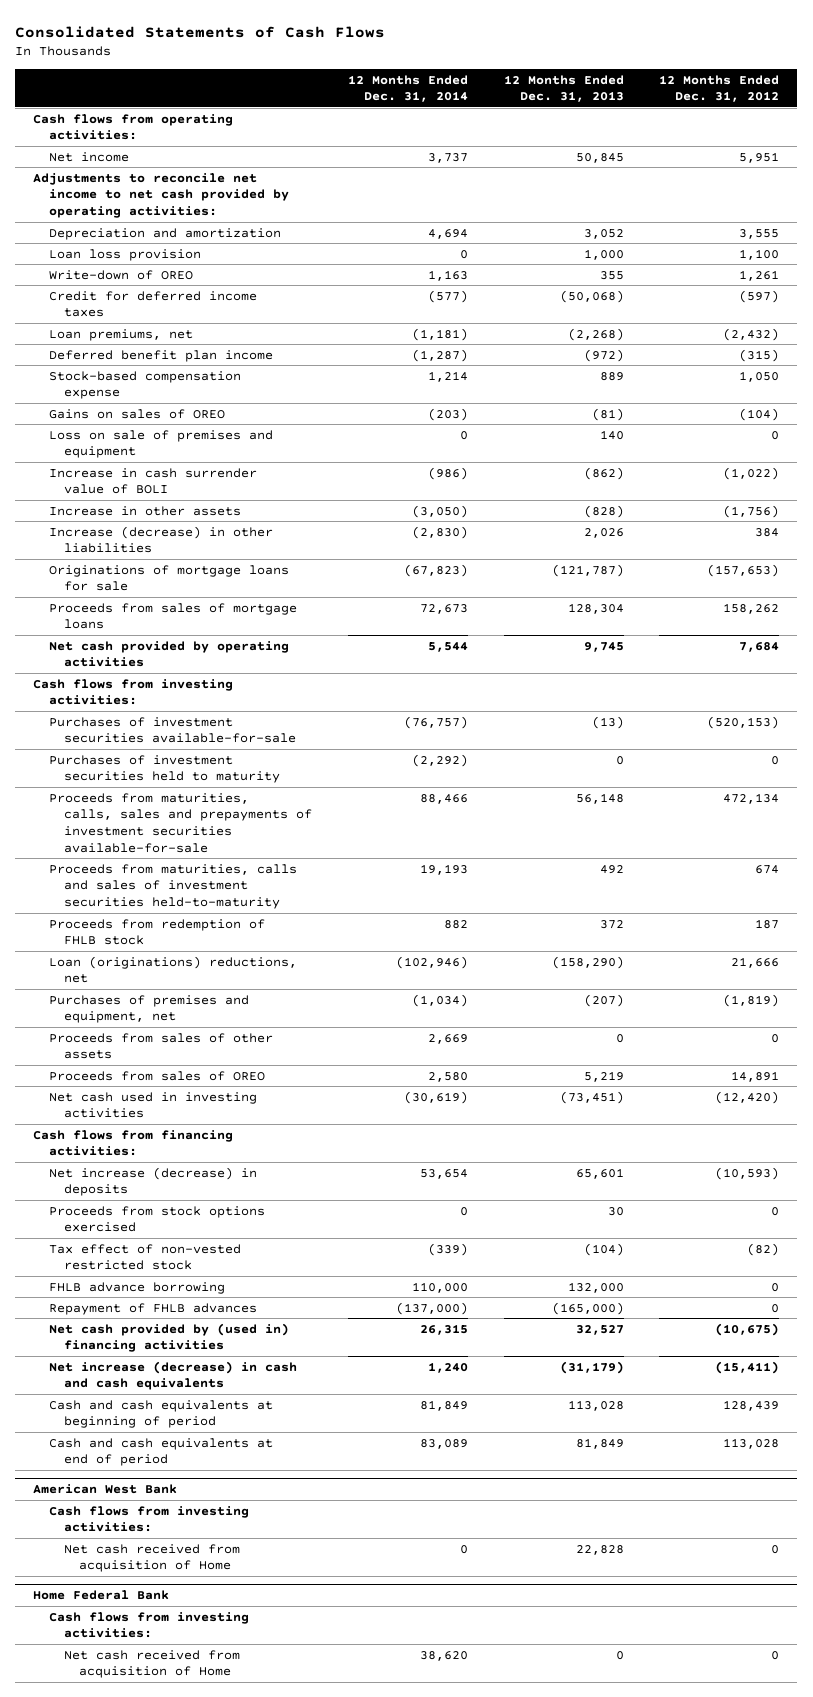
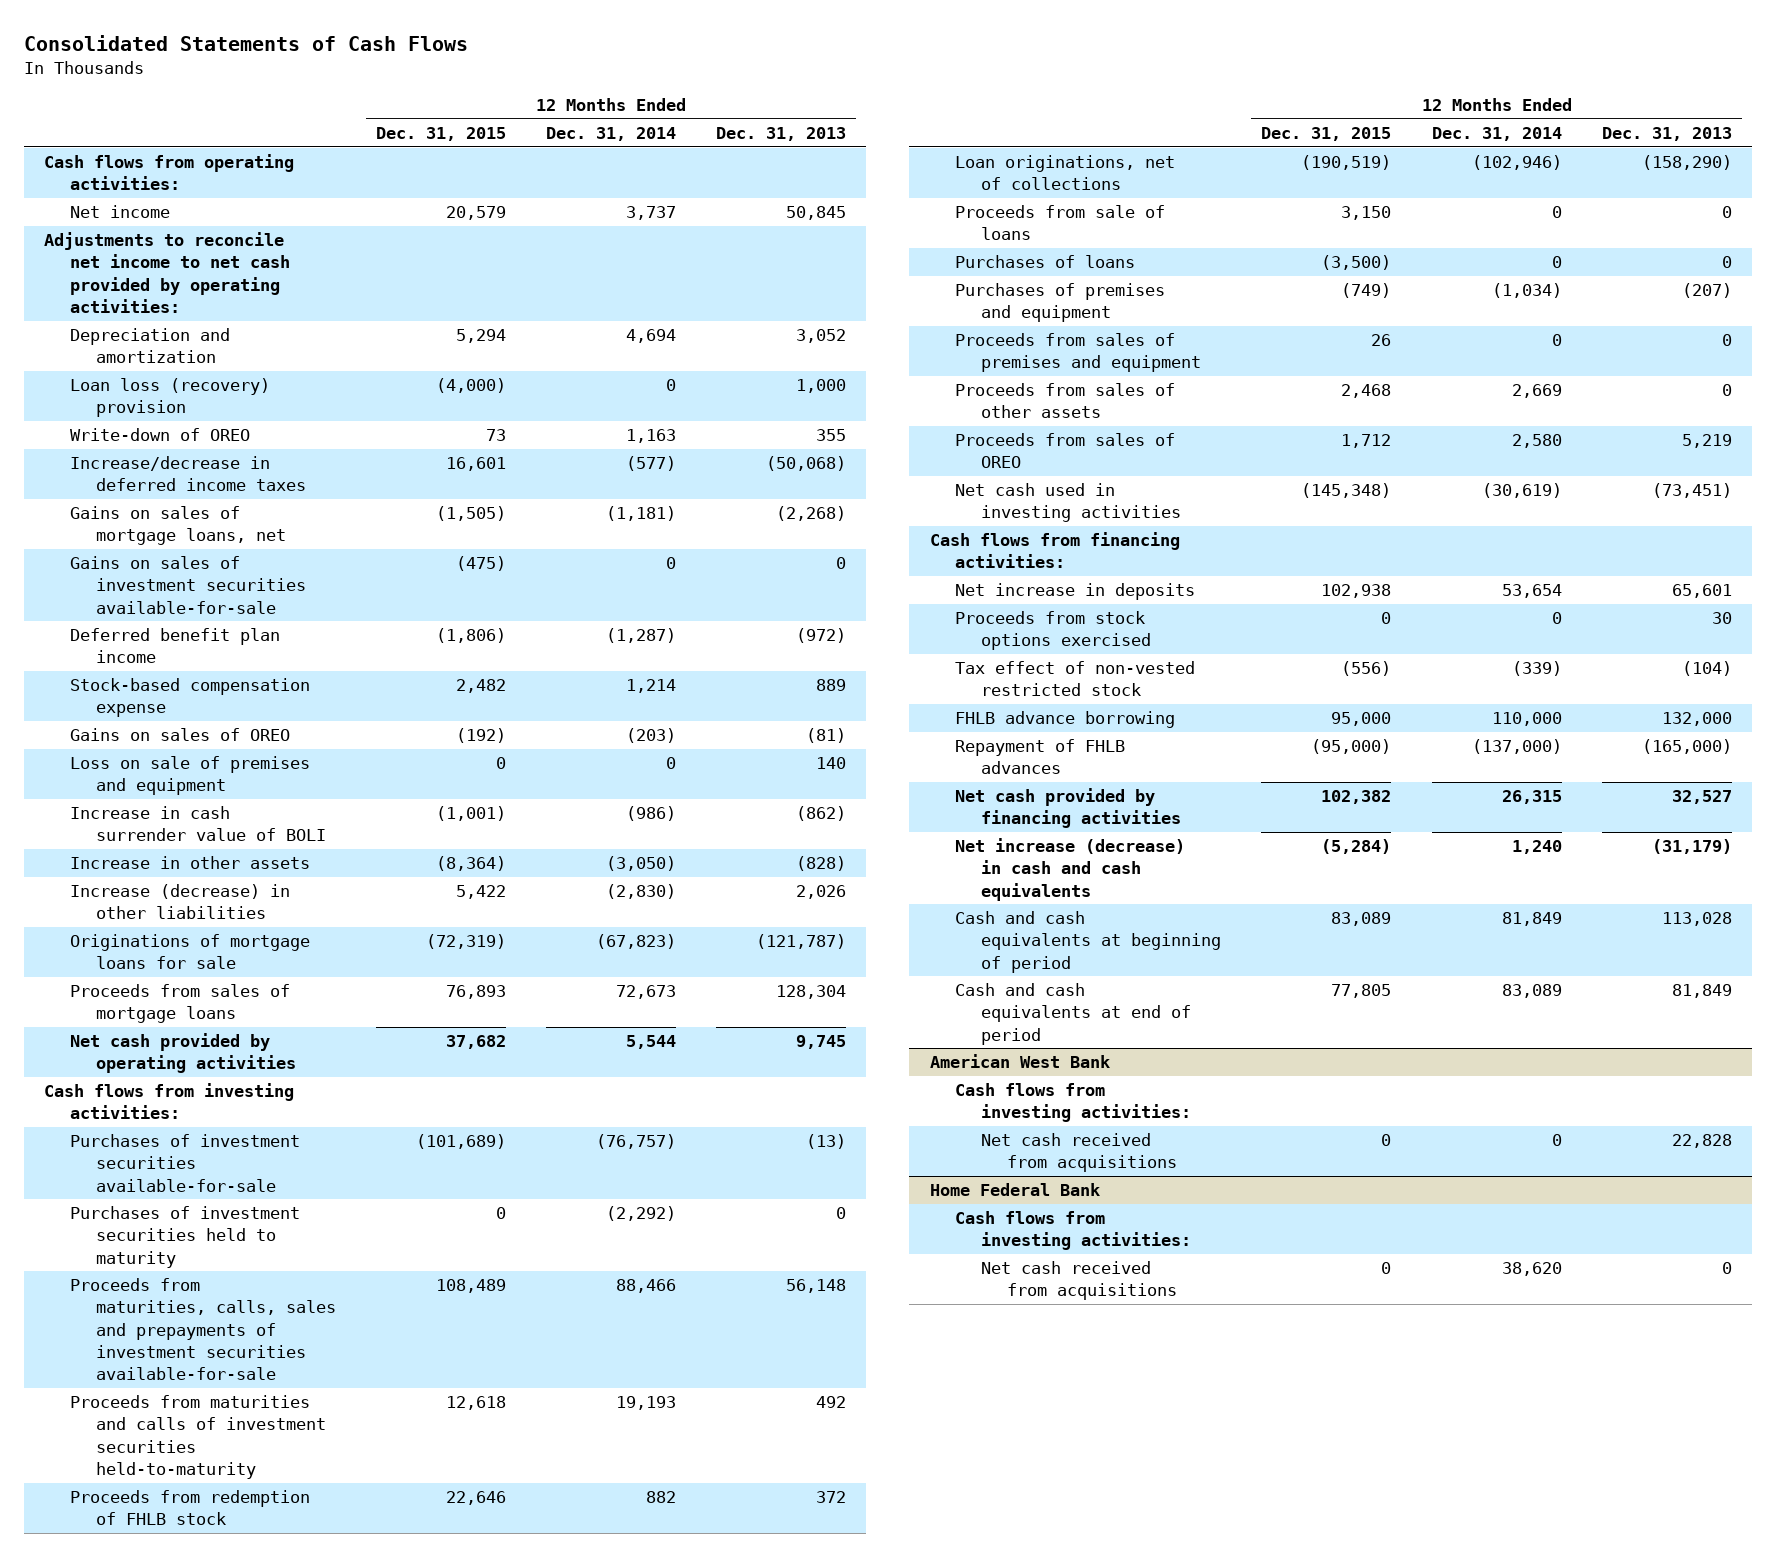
- | 12 Months Ended Dec. 31, 2014 | 12 Months Ended Dec. 31, 2013 | 12 Months Ended Dec. 31, 2012
+ | 12 Months Ended Dec. 31, 2015 | 12 Months Ended Dec. 31, 2014 | 12 Months Ended Dec. 31, 2013
- Loan loss provision | 0 | 1,000 | 1,100
+ Loan loss (recovery) provision | (4,000) | 0 | 1,000
- Credit for deferred income taxes | (577) | (50,068) | (597)
- Loan premiums, net | (1,181) | (2,268) | (2,432)
+ Increase/decrease in deferred income taxes | 16,601 | (577) | (50,068)
+ Gains on sales of mortgage loans, net | (1,505) | (1,181) | (2,268)
+ Gains on sales of investment securities available-for-sale | (475) | 0 | 0
- Proceeds from maturities, calls and sales of investment securities held-to-maturity | 19,193 | 492 | 674
+ Proceeds from maturities and calls of investment securities held-to-maturity | 12,618 | 19,193 | 492
- Loan (originations) reductions, net | (102,946) | (158,290) | 21,666
- Purchases of premises and equipment, net | (1,034) | (207) | (1,819)
+ Loan originations, net of collections | (190,519) | (102,946) | (158,290)
+ Proceeds from sale of loans | 3,150 | 0 | 0
+ Purchases of loans | (3,500) | 0 | 0
+ Purchases of premises and equipment | (749) | (1,034) | (207)
+ Proceeds from sales of premises and equipment | 26 | 0 | 0
- Net increase (decrease) in deposits | 53,654 | 65,601 | (10,593)
+ Net increase in deposits | 102,938 | 53,654 | 65,601
- Net cash provided by (used in) financing activities | 26,315 | 32,527 | (10,675)
+ Net cash provided by financing activities | 102,382 | 26,315 | 32,527
@ American West Bank
- Net cash received from acquisition of Home | 0 | 22,828 | 0
+ Net cash received from acquisitions | 0 | 0 | 22,828
@ Home Federal Bank
- Net cash received from acquisition of Home | 38,620 | 0 | 0
+ Net cash received from acquisitions | 0 | 38,620 | 0

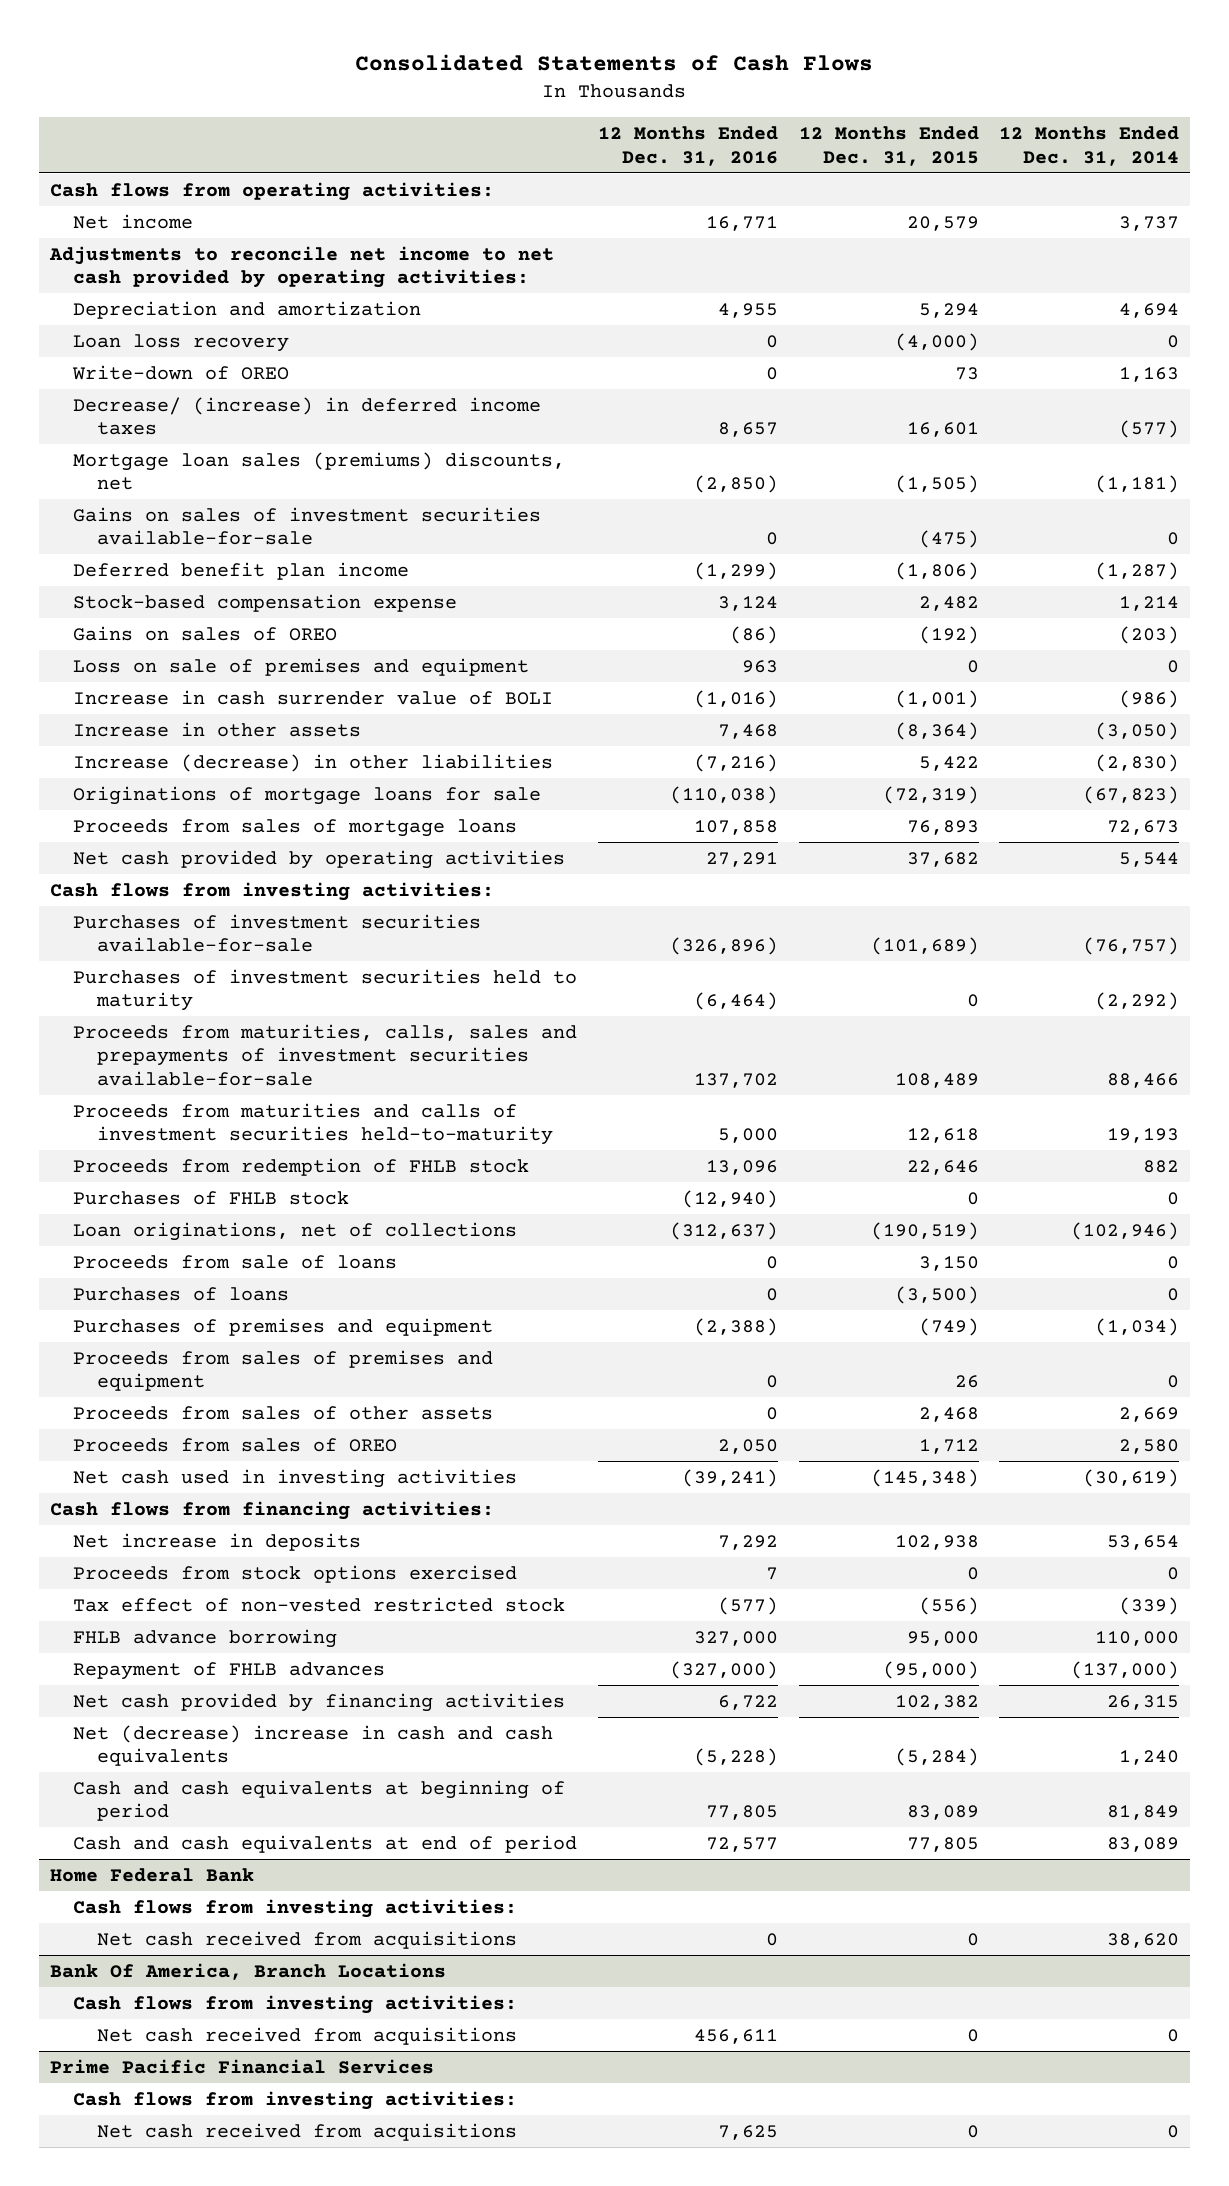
- | 12 Months Ended Dec. 31, 2015 | 12 Months Ended Dec. 31, 2014 | 12 Months Ended Dec. 31, 2013
+ | 12 Months Ended Dec. 31, 2016 | 12 Months Ended Dec. 31, 2015 | 12 Months Ended Dec. 31, 2014
- Loan loss (recovery) provision | (4,000) | 0 | 1,000
+ Loan loss recovery | 0 | (4,000) | 0
- Increase/decrease in deferred income taxes | 16,601 | (577) | (50,068)
- Gains on sales of mortgage loans, net | (1,505) | (1,181) | (2,268)
+ Decrease/ (increase) in deferred income taxes | 8,657 | 16,601 | (577)
+ Mortgage loan sales (premiums) discounts, net | (2,850) | (1,505) | (1,181)
+ Purchases of FHLB stock | (12,940) | 0 | 0
- Net increase (decrease) in cash and cash equivalents | (5,284) | 1,240 | (31,179)
+ Net (decrease) increase in cash and cash equivalents | (5,228) | (5,284) | 1,240
- American West Bank
- Cash flows from investing activities:
- Net cash received from acquisitions | 0 | 0 | 22,828
+ Bank Of America, Branch Locations
+ Cash flows from investing activities:
+ Net cash received from acquisitions | 456,611 | 0 | 0
+ Prime Pacific Financial Services
+ Cash flows from investing activities:
+ Net cash received from acquisitions | 7,625 | 0 | 0

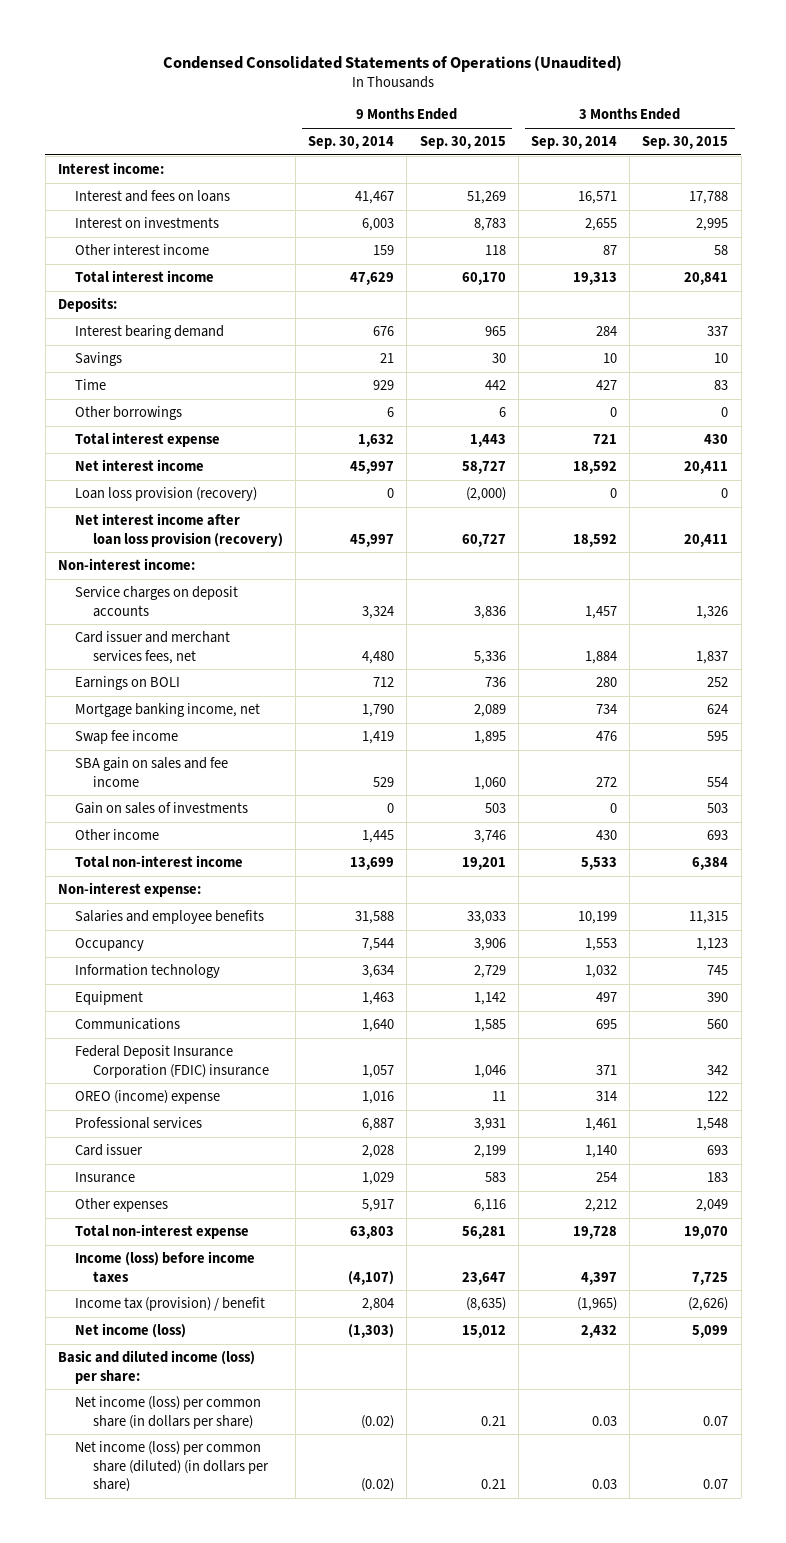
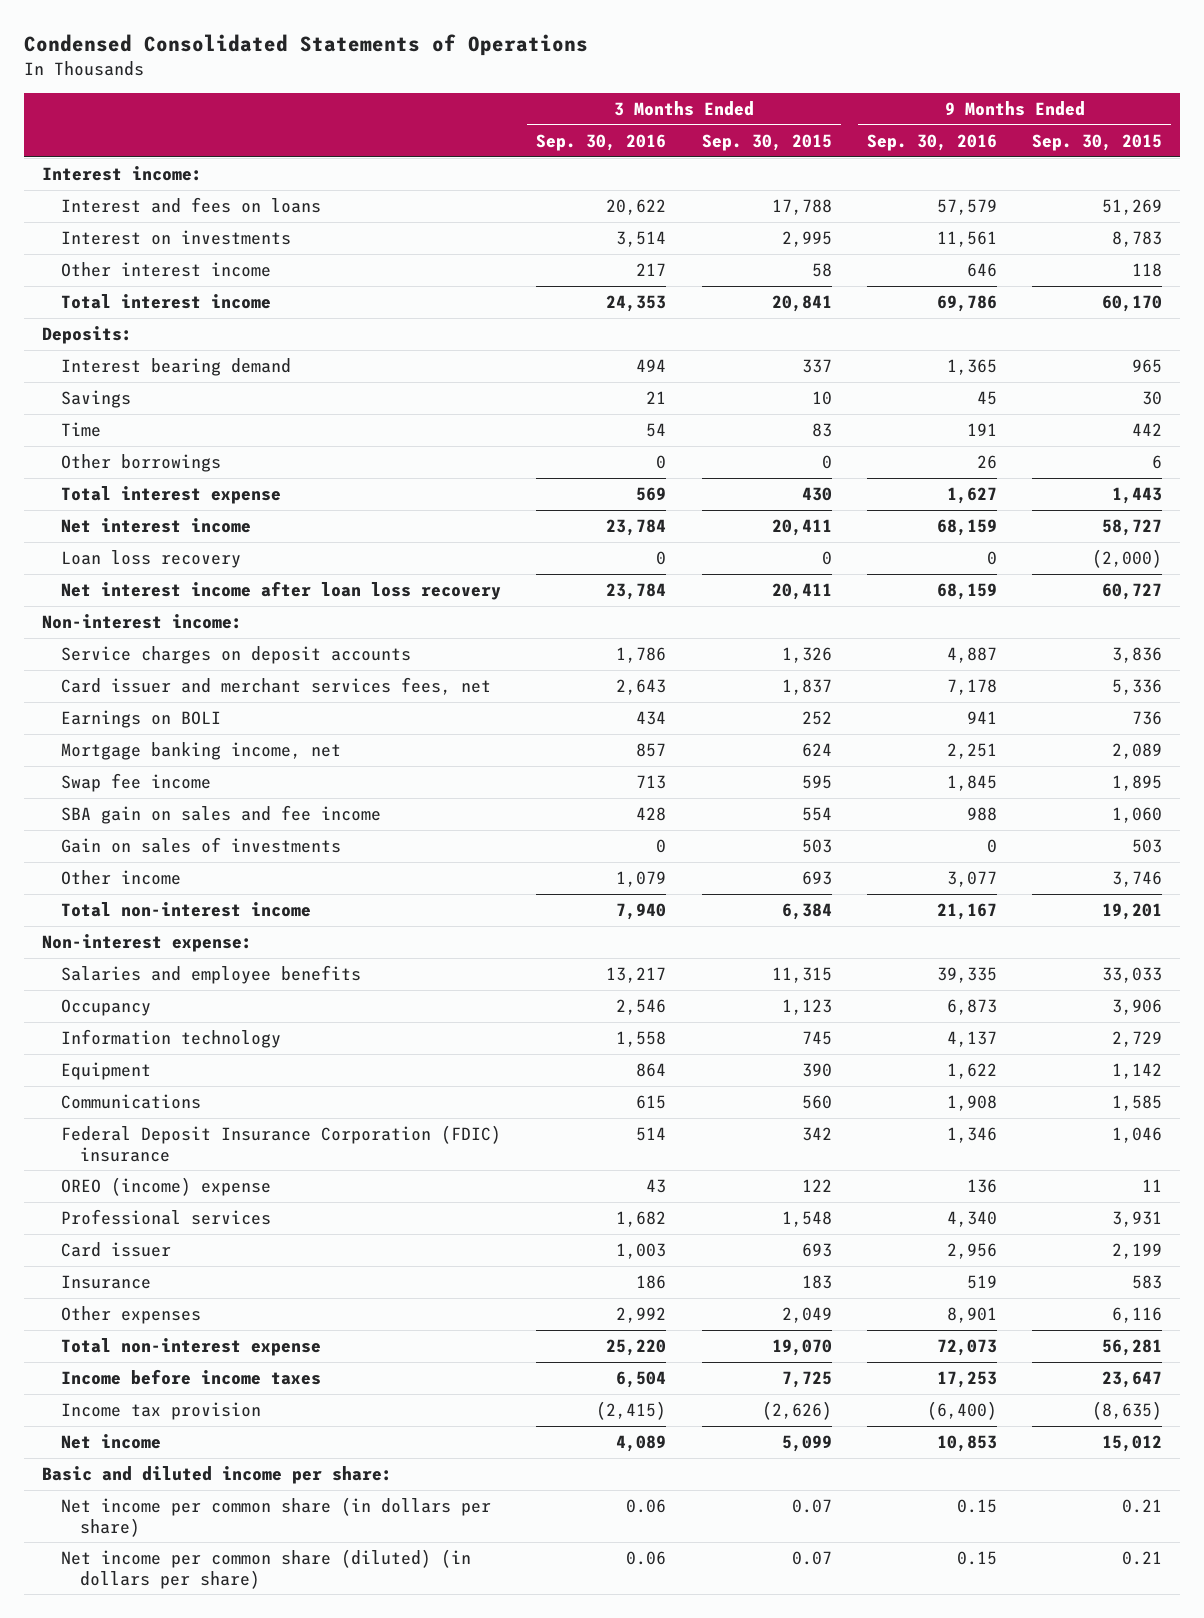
- Condensed Consolidated Statements of Operations (Unaudited)
+ Condensed Consolidated Statements of Operations
- | 9 Months Ended Sep. 30, 2014 | 9 Months Ended Sep. 30, 2015 | 3 Months Ended Sep. 30, 2014 | 3 Months Ended Sep. 30, 2015
+ | 3 Months Ended Sep. 30, 2016 | 3 Months Ended Sep. 30, 2015 | 9 Months Ended Sep. 30, 2016 | 9 Months Ended Sep. 30, 2015
- Loan loss provision (recovery) | 0 | (2,000) | 0 | 0
- Net interest income after loan loss provision (recovery) | 45,997 | 60,727 | 18,592 | 20,411
+ Loan loss recovery | 0 | 0 | 0 | (2,000)
+ Net interest income after loan loss recovery | 23,784 | 20,411 | 68,159 | 60,727
- Income (loss) before income taxes | (4,107) | 23,647 | 4,397 | 7,725
- Income tax (provision) / benefit | 2,804 | (8,635) | (1,965) | (2,626)
- Net income (loss) | (1,303) | 15,012 | 2,432 | 5,099
- Basic and diluted income (loss) per share:
- Net income (loss) per common share (in dollars per share) | (0.02) | 0.21 | 0.03 | 0.07
- Net income (loss) per common share (diluted) (in dollars per share) | (0.02) | 0.21 | 0.03 | 0.07
+ Income before income taxes | 6,504 | 7,725 | 17,253 | 23,647
+ Income tax provision | (2,415) | (2,626) | (6,400) | (8,635)
+ Net income | 4,089 | 5,099 | 10,853 | 15,012
+ Basic and diluted income per share:
+ Net income per common share (in dollars per share) | 0.06 | 0.07 | 0.15 | 0.21
+ Net income per common share (diluted) (in dollars per share) | 0.06 | 0.07 | 0.15 | 0.21

